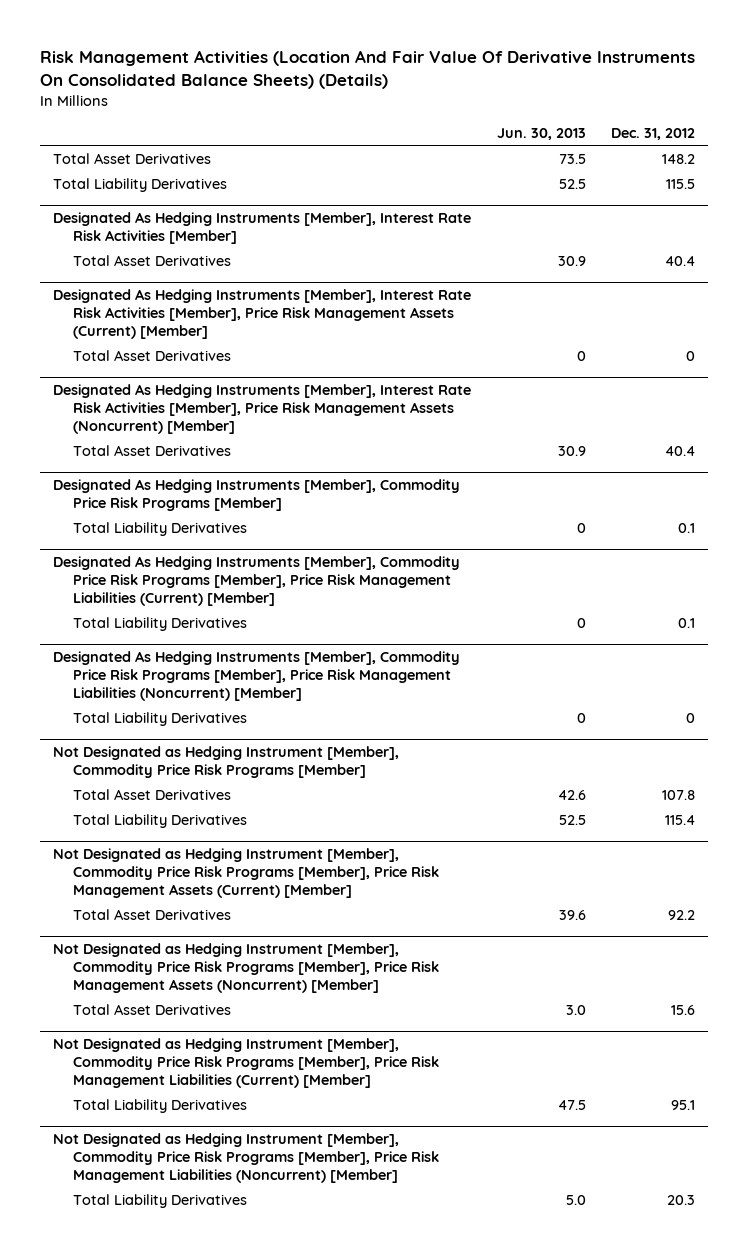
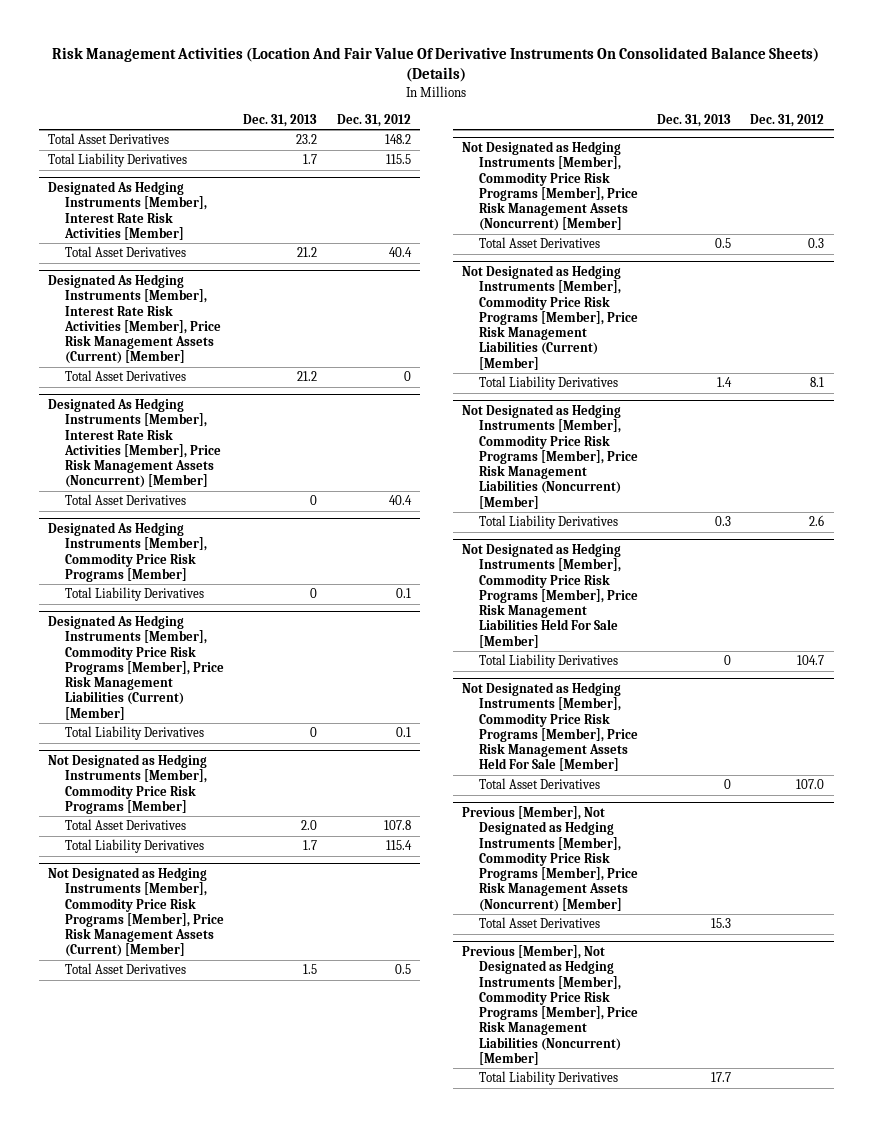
- | Jun. 30, 2013 | Dec. 31, 2012
+ | Dec. 31, 2013 | Dec. 31, 2012
- Designated As Hedging Instruments [Member], Commodity Price Risk Programs [Member], Price Risk Management Liabilities (Noncurrent) [Member]
- Total Liability Derivatives | 0 | 0
- Not Designated as Hedging Instrument [Member], Commodity Price Risk Programs [Member]
+ Not Designated as Hedging Instruments [Member], Commodity Price Risk Programs [Member]
- Not Designated as Hedging Instrument [Member], Commodity Price Risk Programs [Member], Price Risk Management Assets (Current) [Member]
- Total Asset Derivatives | 39.6 | 92.2
- Not Designated as Hedging Instrument [Member], Commodity Price Risk Programs [Member], Price Risk Management Assets (Noncurrent) [Member]
- Total Asset Derivatives | 3.0 | 15.6
- Not Designated as Hedging Instrument [Member], Commodity Price Risk Programs [Member], Price Risk Management Liabilities (Current) [Member]
- Total Liability Derivatives | 47.5 | 95.1
- Not Designated as Hedging Instrument [Member], Commodity Price Risk Programs [Member], Price Risk Management Liabilities (Noncurrent) [Member]
- Total Liability Derivatives | 5.0 | 20.3
+ Not Designated as Hedging Instruments [Member], Commodity Price Risk Programs [Member], Price Risk Management Assets (Current) [Member]
+ Total Asset Derivatives | 1.5 | 0.5
+ Not Designated as Hedging Instruments [Member], Commodity Price Risk Programs [Member], Price Risk Management Assets (Noncurrent) [Member]
+ Total Asset Derivatives | 0.5 | 0.3
+ Not Designated as Hedging Instruments [Member], Commodity Price Risk Programs [Member], Price Risk Management Liabilities (Current) [Member]
+ Total Liability Derivatives | 1.4 | 8.1
+ Not Designated as Hedging Instruments [Member], Commodity Price Risk Programs [Member], Price Risk Management Liabilities (Noncurrent) [Member]
+ Total Liability Derivatives | 0.3 | 2.6
+ Not Designated as Hedging Instruments [Member], Commodity Price Risk Programs [Member], Price Risk Management Liabilities Held For Sale [Member]
+ Total Liability Derivatives | 0 | 104.7
+ Not Designated as Hedging Instruments [Member], Commodity Price Risk Programs [Member], Price Risk Management Assets Held For Sale [Member]
+ Total Asset Derivatives | 0 | 107.0
+ Previous [Member], Not Designated as Hedging Instruments [Member], Commodity Price Risk Programs [Member], Price Risk Management Assets (Noncurrent) [Member]
+ Total Asset Derivatives | 15.3 |
+ Previous [Member], Not Designated as Hedging Instruments [Member], Commodity Price Risk Programs [Member], Price Risk Management Liabilities (Noncurrent) [Member]
+ Total Liability Derivatives | 17.7 |

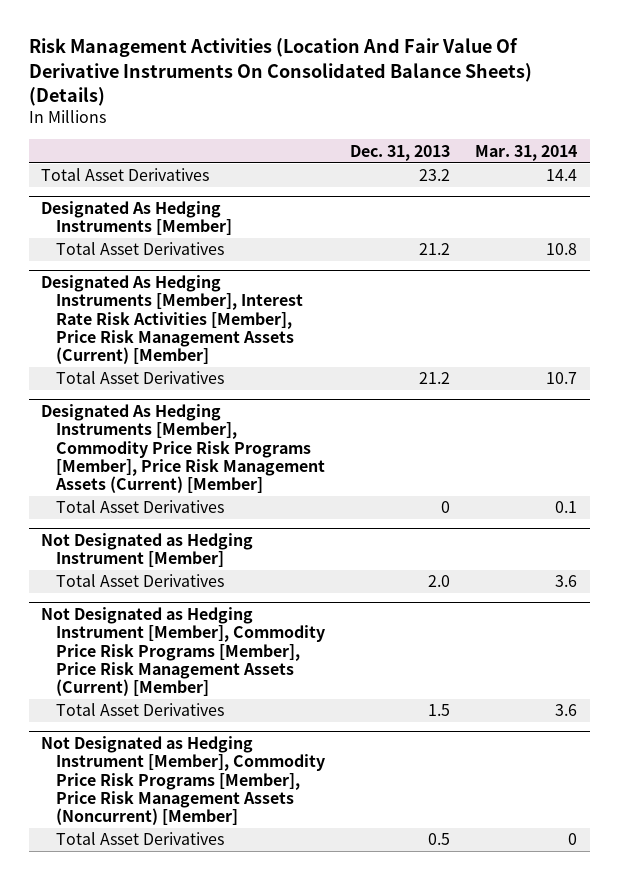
- | Dec. 31, 2013 | Dec. 31, 2012
+ | Dec. 31, 2013 | Mar. 31, 2014
- Total Liability Derivatives | 1.7 | 115.5
- Designated As Hedging Instruments [Member], Interest Rate Risk Activities [Member]
+ Designated As Hedging Instruments [Member]
- Designated As Hedging Instruments [Member], Interest Rate Risk Activities [Member], Price Risk Management Assets (Noncurrent) [Member]
+ Designated As Hedging Instruments [Member], Commodity Price Risk Programs [Member], Price Risk Management Assets (Current) [Member]
- Designated As Hedging Instruments [Member], Commodity Price Risk Programs [Member]
- Total Liability Derivatives | 0 | 0.1
- Designated As Hedging Instruments [Member], Commodity Price Risk Programs [Member], Price Risk Management Liabilities (Current) [Member]
- Total Liability Derivatives | 0 | 0.1
- Not Designated as Hedging Instruments [Member], Commodity Price Risk Programs [Member]
+ Not Designated as Hedging Instrument [Member]
- Total Liability Derivatives | 1.7 | 115.4
- Not Designated as Hedging Instruments [Member], Commodity Price Risk Programs [Member], Price Risk Management Assets (Current) [Member]
+ Not Designated as Hedging Instrument [Member], Commodity Price Risk Programs [Member], Price Risk Management Assets (Current) [Member]
- Not Designated as Hedging Instruments [Member], Commodity Price Risk Programs [Member], Price Risk Management Assets (Noncurrent) [Member]
+ Not Designated as Hedging Instrument [Member], Commodity Price Risk Programs [Member], Price Risk Management Assets (Noncurrent) [Member]
- Not Designated as Hedging Instruments [Member], Commodity Price Risk Programs [Member], Price Risk Management Liabilities (Current) [Member]
- Total Liability Derivatives | 1.4 | 8.1
- Not Designated as Hedging Instruments [Member], Commodity Price Risk Programs [Member], Price Risk Management Liabilities (Noncurrent) [Member]
- Total Liability Derivatives | 0.3 | 2.6
- Not Designated as Hedging Instruments [Member], Commodity Price Risk Programs [Member], Price Risk Management Liabilities Held For Sale [Member]
- Total Liability Derivatives | 0 | 104.7
- Not Designated as Hedging Instruments [Member], Commodity Price Risk Programs [Member], Price Risk Management Assets Held For Sale [Member]
- Total Asset Derivatives | 0 | 107.0
- Previous [Member], Not Designated as Hedging Instruments [Member], Commodity Price Risk Programs [Member], Price Risk Management Assets (Noncurrent) [Member]
- Total Asset Derivatives | 15.3 |
- Previous [Member], Not Designated as Hedging Instruments [Member], Commodity Price Risk Programs [Member], Price Risk Management Liabilities (Noncurrent) [Member]
- Total Liability Derivatives | 17.7 |

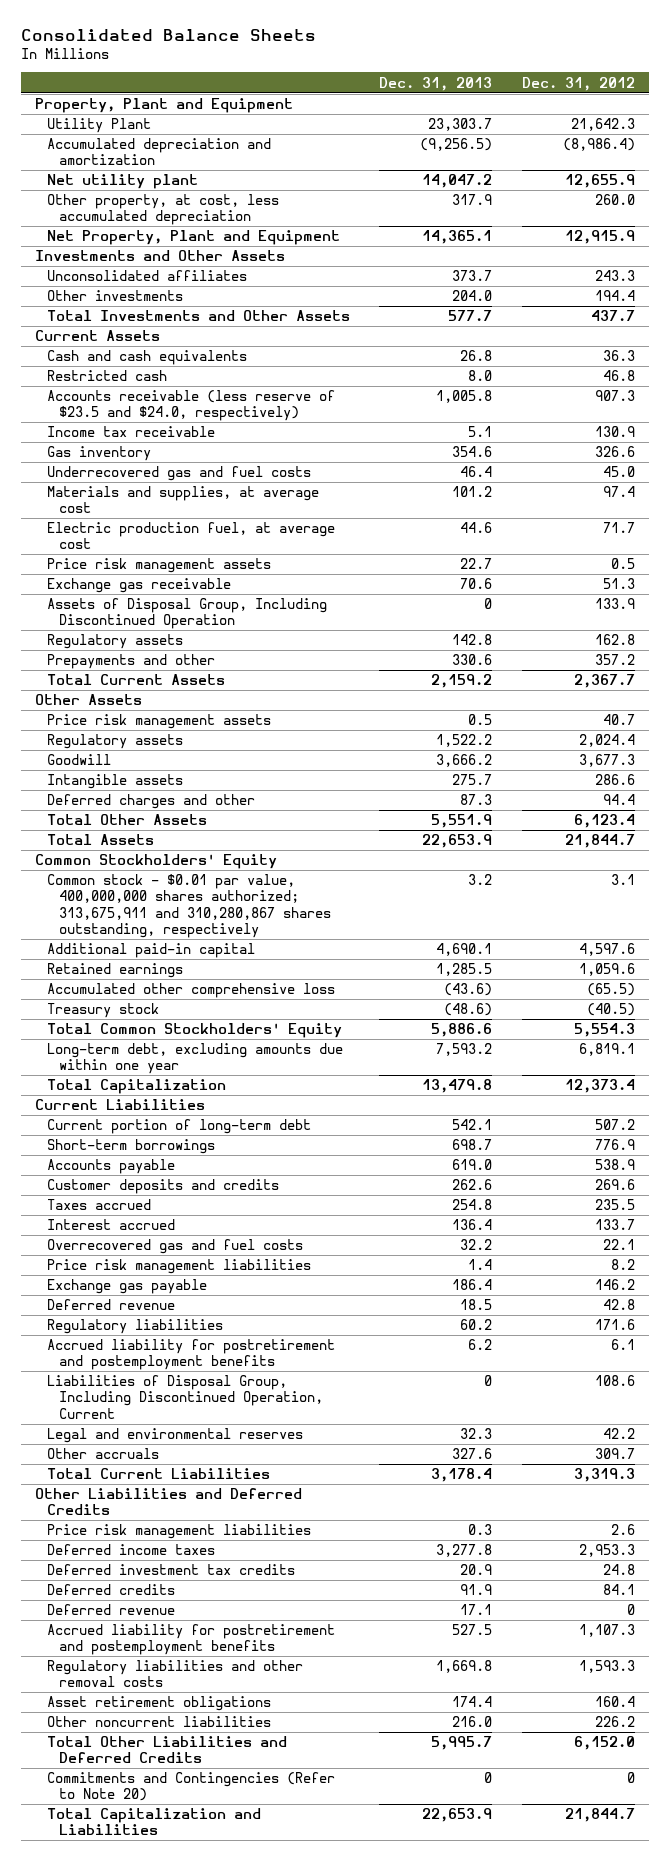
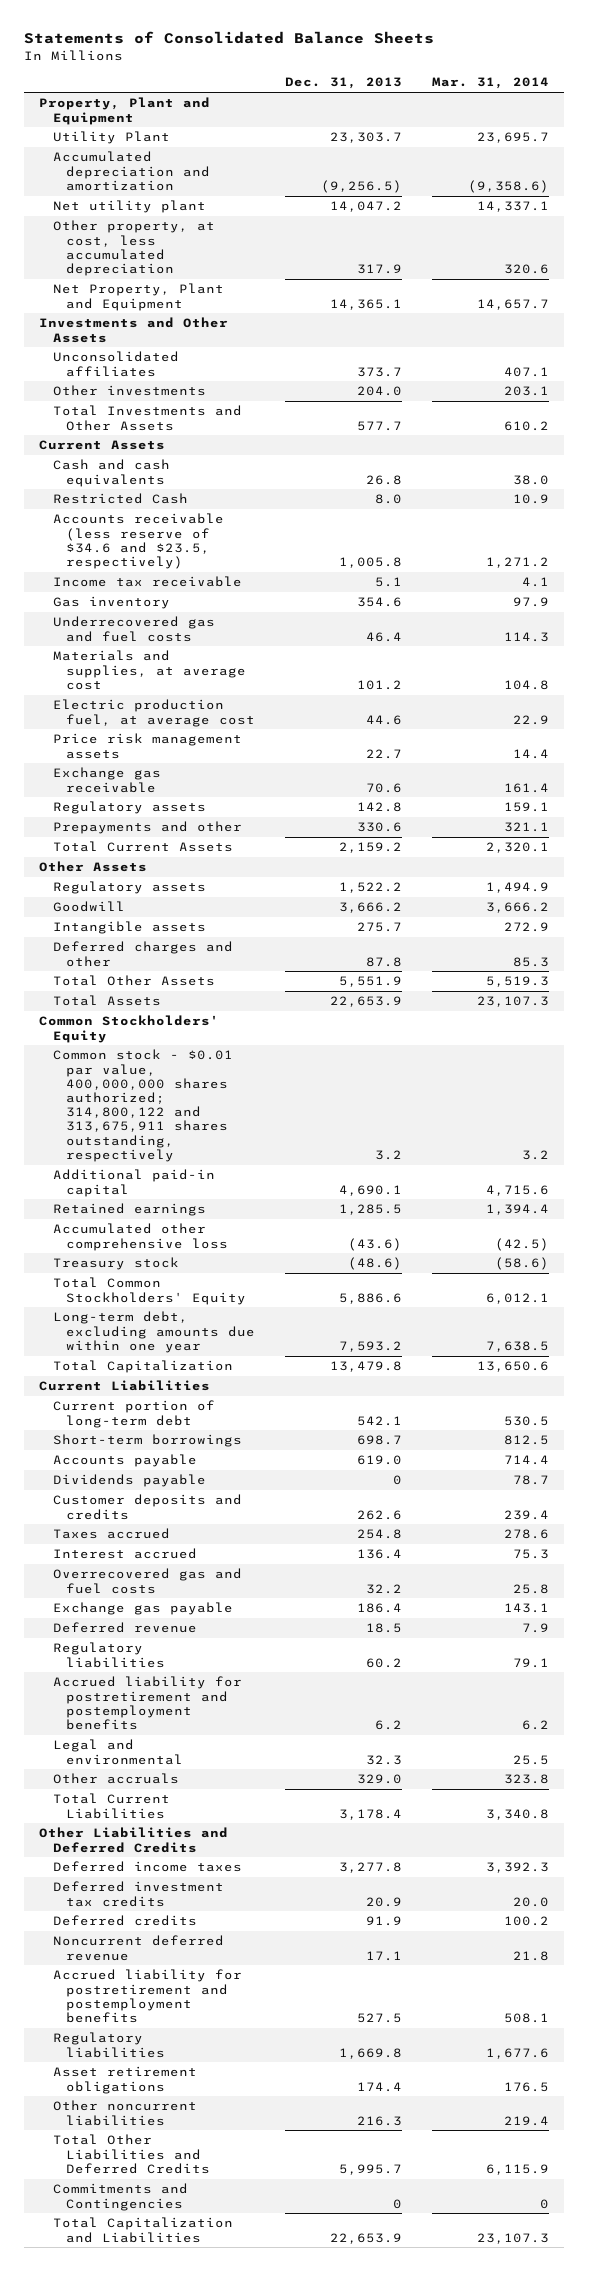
- Consolidated Balance Sheets
+ Statements of Consolidated Balance Sheets
- | Dec. 31, 2013 | Dec. 31, 2012
+ | Dec. 31, 2013 | Mar. 31, 2014
- Restricted cash | 8.0 | 46.8
- Accounts receivable (less reserve of $23.5 and $24.0, respectively) | 1,005.8 | 907.3
+ Restricted Cash | 8.0 | 10.9
+ Accounts receivable (less reserve of $34.6 and $23.5, respectively) | 1,005.8 | 1,271.2
- Assets of Disposal Group, Including Discontinued Operation | 0 | 133.9
- Price risk management assets | 0.5 | 40.7
- Deferred charges and other | 87.3 | 94.4
+ Deferred charges and other | 87.8 | 85.3
- Common stock - $0.01 par value, 400,000,000 shares authorized; 313,675,911 and 310,280,867 shares outstanding, respectively | 3.2 | 3.1
+ Common stock - $0.01 par value, 400,000,000 shares authorized; 314,800,122 and 313,675,911 shares outstanding, respectively | 3.2 | 3.2
+ Dividends payable | 0 | 78.7
- Price risk management liabilities | 1.4 | 8.2
- Liabilities of Disposal Group, Including Discontinued Operation, Current | 0 | 108.6
- Legal and environmental reserves | 32.3 | 42.2
- Other accruals | 327.6 | 309.7
+ Legal and environmental | 32.3 | 25.5
+ Other accruals | 329.0 | 323.8
- Price risk management liabilities | 0.3 | 2.6
- Deferred revenue | 17.1 | 0
+ Noncurrent deferred revenue | 17.1 | 21.8
- Regulatory liabilities and other removal costs | 1,669.8 | 1,593.3
+ Regulatory liabilities | 1,669.8 | 1,677.6
- Other noncurrent liabilities | 216.0 | 226.2
+ Other noncurrent liabilities | 216.3 | 219.4
- Commitments and Contingencies (Refer to Note 20) | 0 | 0
+ Commitments and Contingencies | 0 | 0

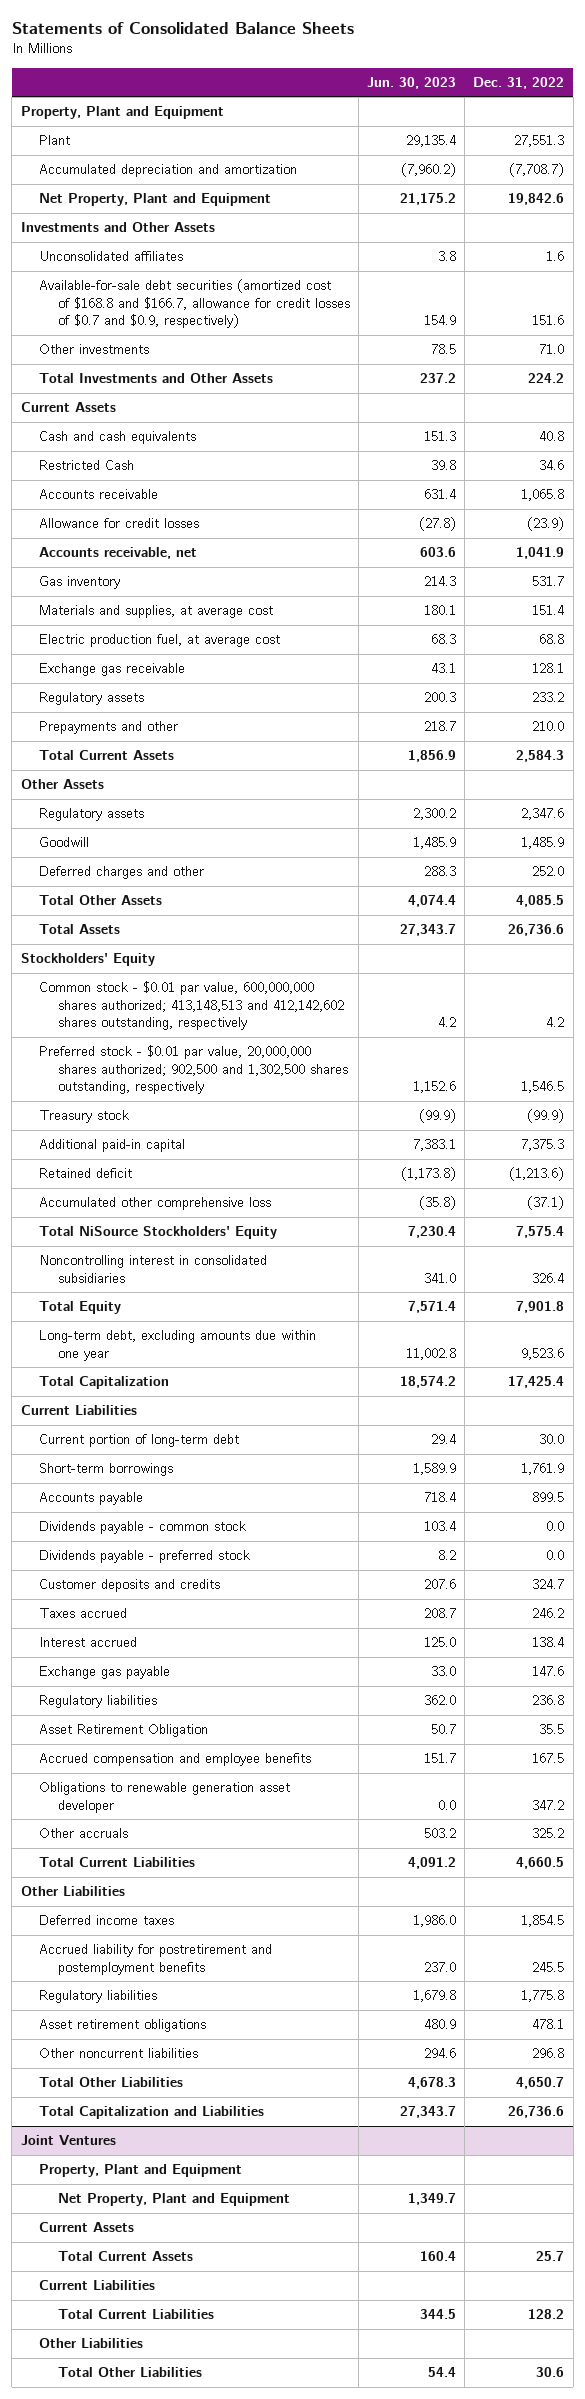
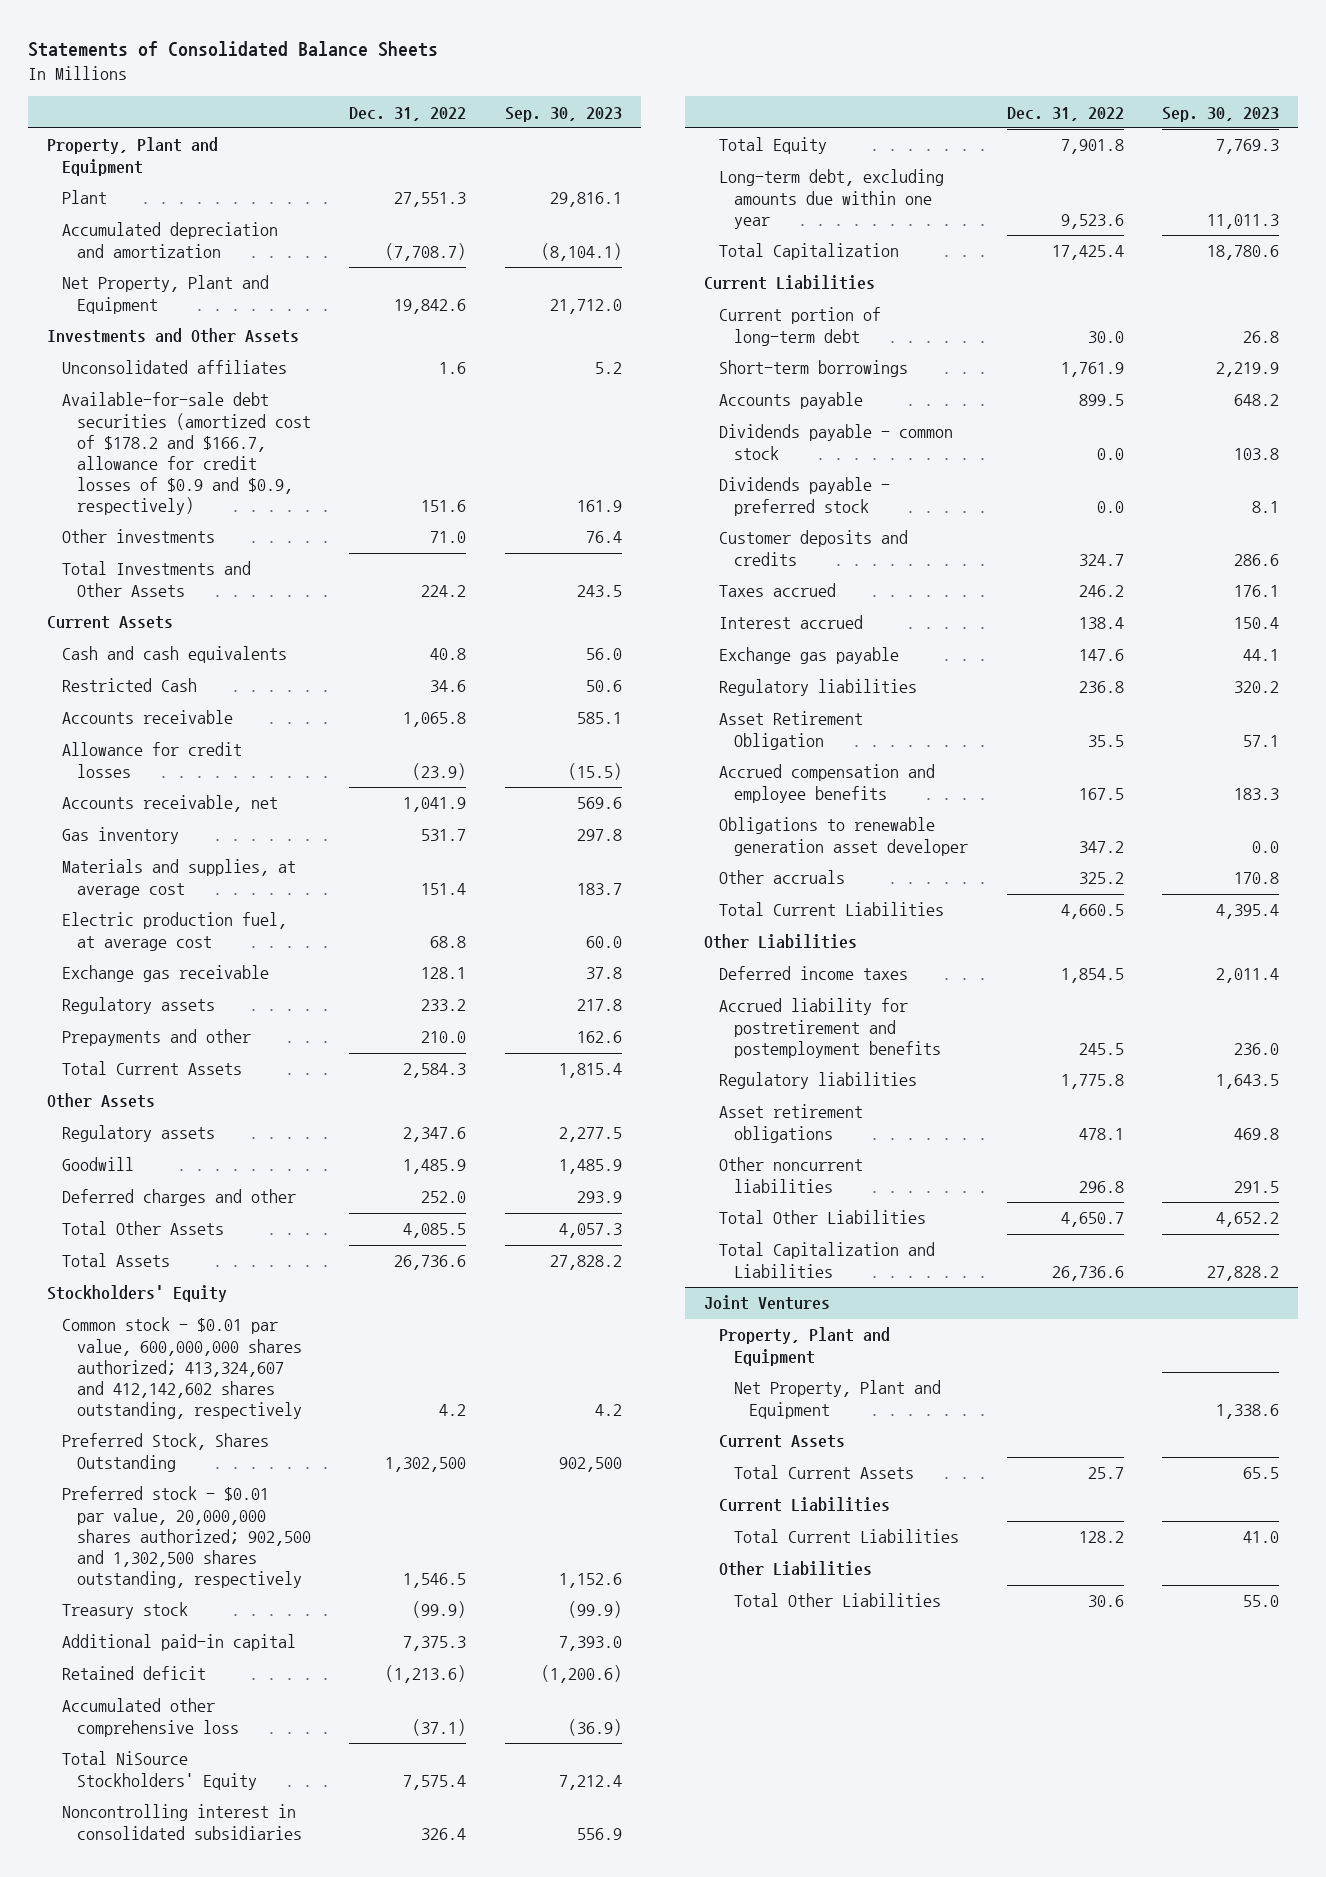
- | Jun. 30, 2023 | Dec. 31, 2022
+ | Dec. 31, 2022 | Sep. 30, 2023
- Available-for-sale debt securities (amortized cost of $168.8 and $166.7, allowance for credit losses of $0.7 and $0.9, respectively) | 154.9 | 151.6
+ Available-for-sale debt securities (amortized cost of $178.2 and $166.7, allowance for credit losses of $0.9 and $0.9, respectively) | 151.6 | 161.9
- Common stock - $0.01 par value, 600,000,000 shares authorized; 413,148,513 and 412,142,602 shares outstanding, respectively | 4.2 | 4.2
+ Common stock - $0.01 par value, 600,000,000 shares authorized; 413,324,607 and 412,142,602 shares outstanding, respectively | 4.2 | 4.2
+ Preferred Stock, Shares Outstanding | 1,302,500 | 902,500

